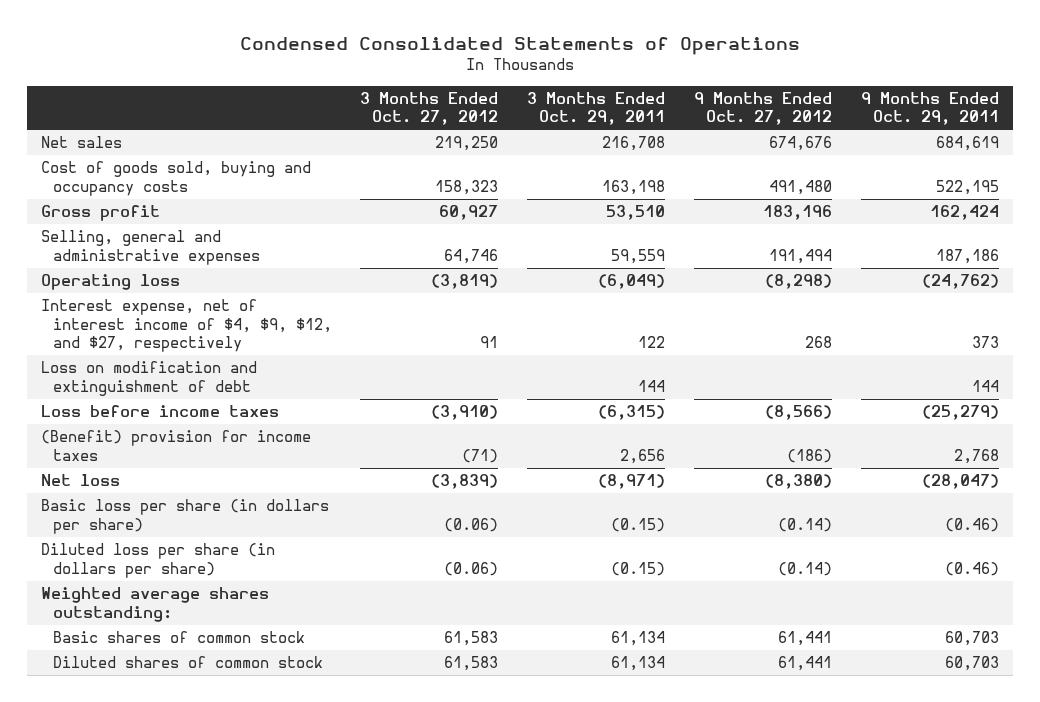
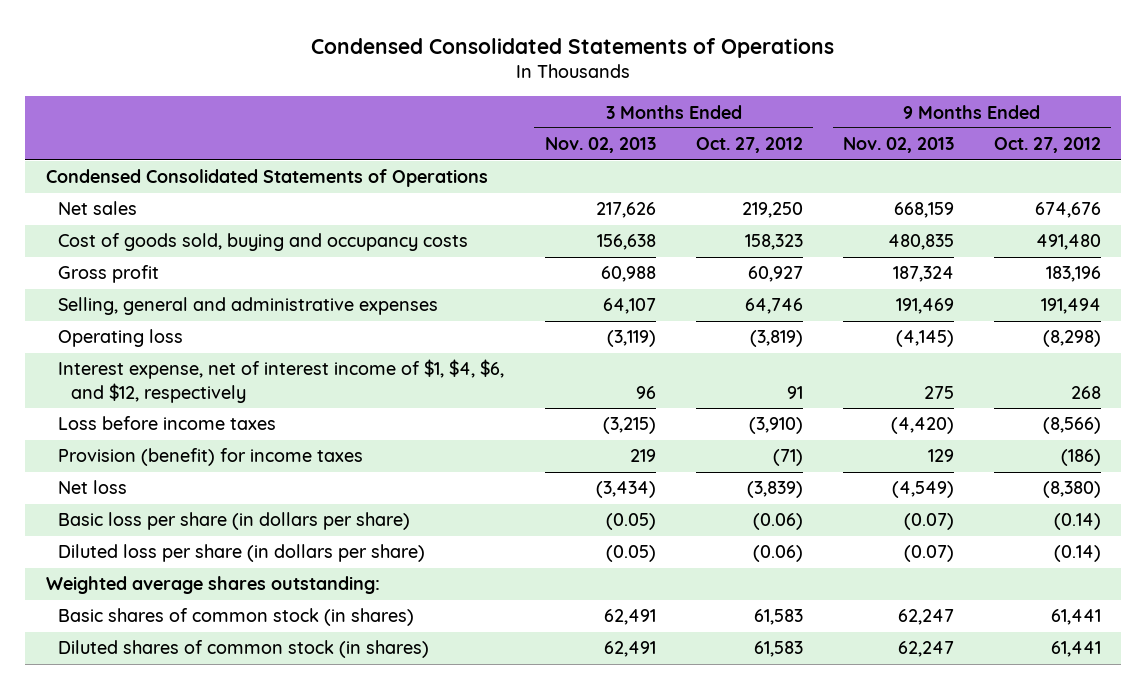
- | 3 Months Ended Oct. 27, 2012 | 3 Months Ended Oct. 29, 2011 | 9 Months Ended Oct. 27, 2012 | 9 Months Ended Oct. 29, 2011
+ | 3 Months Ended Nov. 02, 2013 | 3 Months Ended Oct. 27, 2012 | 9 Months Ended Nov. 02, 2013 | 9 Months Ended Oct. 27, 2012
+ Condensed Consolidated Statements of Operations
- Interest expense, net of interest income of $4, $9, $12, and $27, respectively | 91 | 122 | 268 | 373
- Loss on modification and extinguishment of debt | | 144 | | 144
+ Interest expense, net of interest income of $1, $4, $6, and $12, respectively | 96 | 91 | 275 | 268
- (Benefit) provision for income taxes | (71) | 2,656 | (186) | 2,768
+ Provision (benefit) for income taxes | 219 | (71) | 129 | (186)
- Basic shares of common stock | 61,583 | 61,134 | 61,441 | 60,703
- Diluted shares of common stock | 61,583 | 61,134 | 61,441 | 60,703
+ Basic shares of common stock (in shares) | 62,491 | 61,583 | 62,247 | 61,441
+ Diluted shares of common stock (in shares) | 62,491 | 61,583 | 62,247 | 61,441

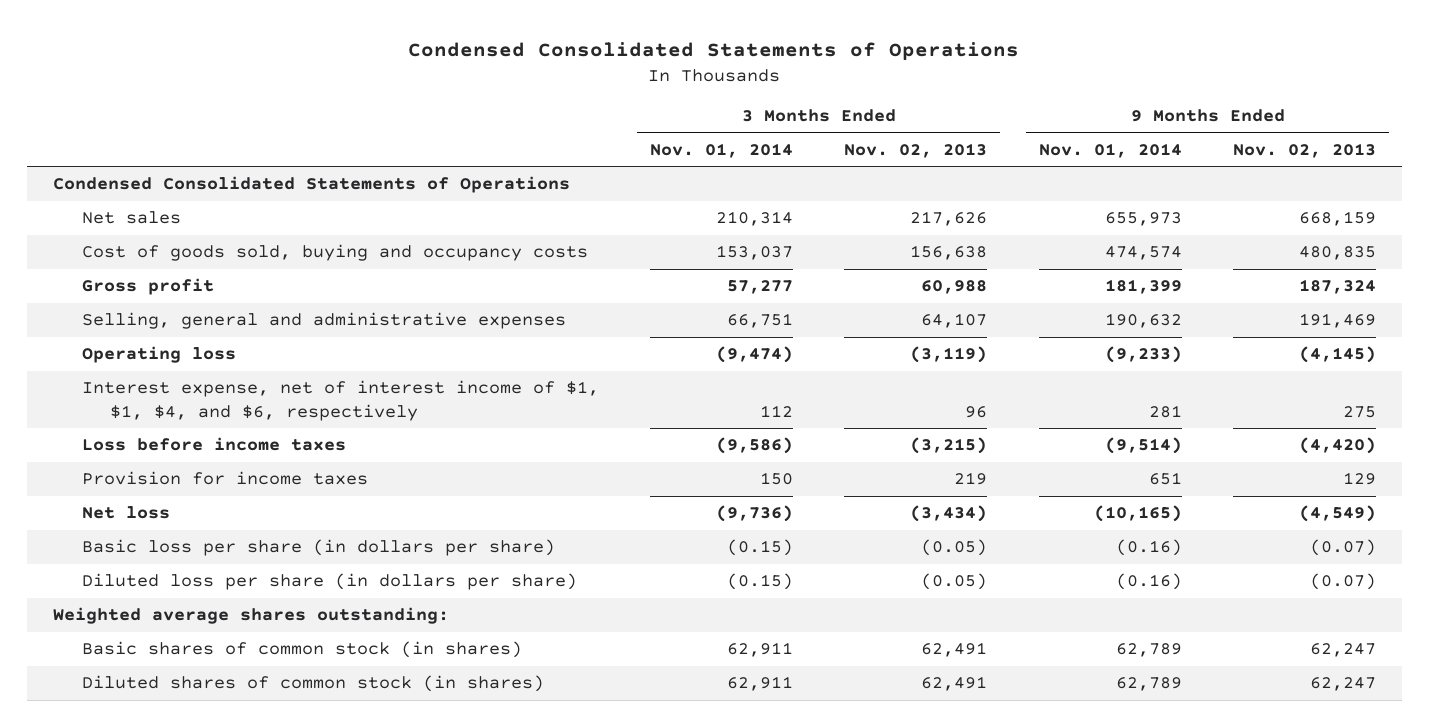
- | 3 Months Ended Nov. 02, 2013 | 3 Months Ended Oct. 27, 2012 | 9 Months Ended Nov. 02, 2013 | 9 Months Ended Oct. 27, 2012
+ | 3 Months Ended Nov. 01, 2014 | 3 Months Ended Nov. 02, 2013 | 9 Months Ended Nov. 01, 2014 | 9 Months Ended Nov. 02, 2013
- Interest expense, net of interest income of $1, $4, $6, and $12, respectively | 96 | 91 | 275 | 268
+ Interest expense, net of interest income of $1, $1, $4, and $6, respectively | 112 | 96 | 281 | 275
- Provision (benefit) for income taxes | 219 | (71) | 129 | (186)
+ Provision for income taxes | 150 | 219 | 651 | 129

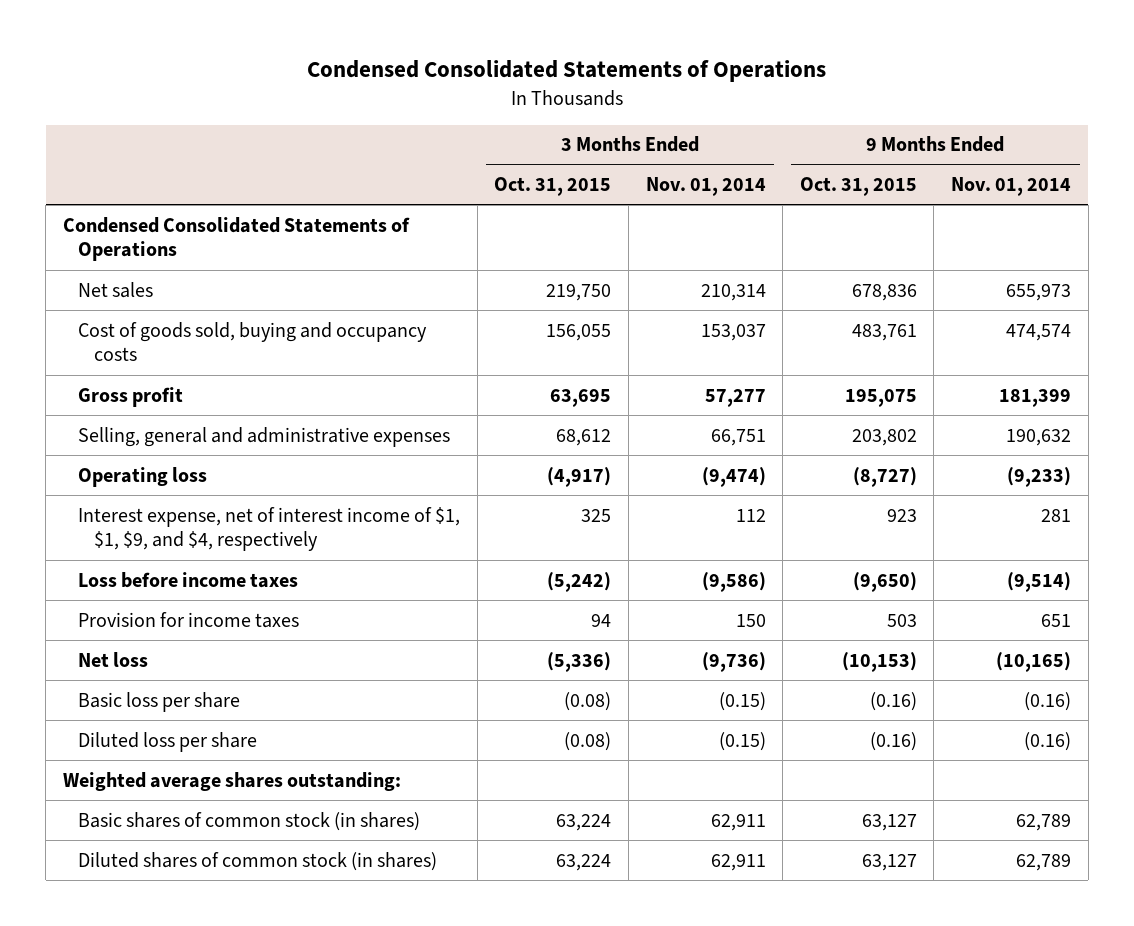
- | 3 Months Ended Nov. 01, 2014 | 3 Months Ended Nov. 02, 2013 | 9 Months Ended Nov. 01, 2014 | 9 Months Ended Nov. 02, 2013
+ | 3 Months Ended Oct. 31, 2015 | 3 Months Ended Nov. 01, 2014 | 9 Months Ended Oct. 31, 2015 | 9 Months Ended Nov. 01, 2014
- Interest expense, net of interest income of $1, $1, $4, and $6, respectively | 112 | 96 | 281 | 275
+ Interest expense, net of interest income of $1, $1, $9, and $4, respectively | 325 | 112 | 923 | 281
- Basic loss per share (in dollars per share) | (0.15) | (0.05) | (0.16) | (0.07)
- Diluted loss per share (in dollars per share) | (0.15) | (0.05) | (0.16) | (0.07)
+ Basic loss per share | (0.08) | (0.15) | (0.16) | (0.16)
+ Diluted loss per share | (0.08) | (0.15) | (0.16) | (0.16)

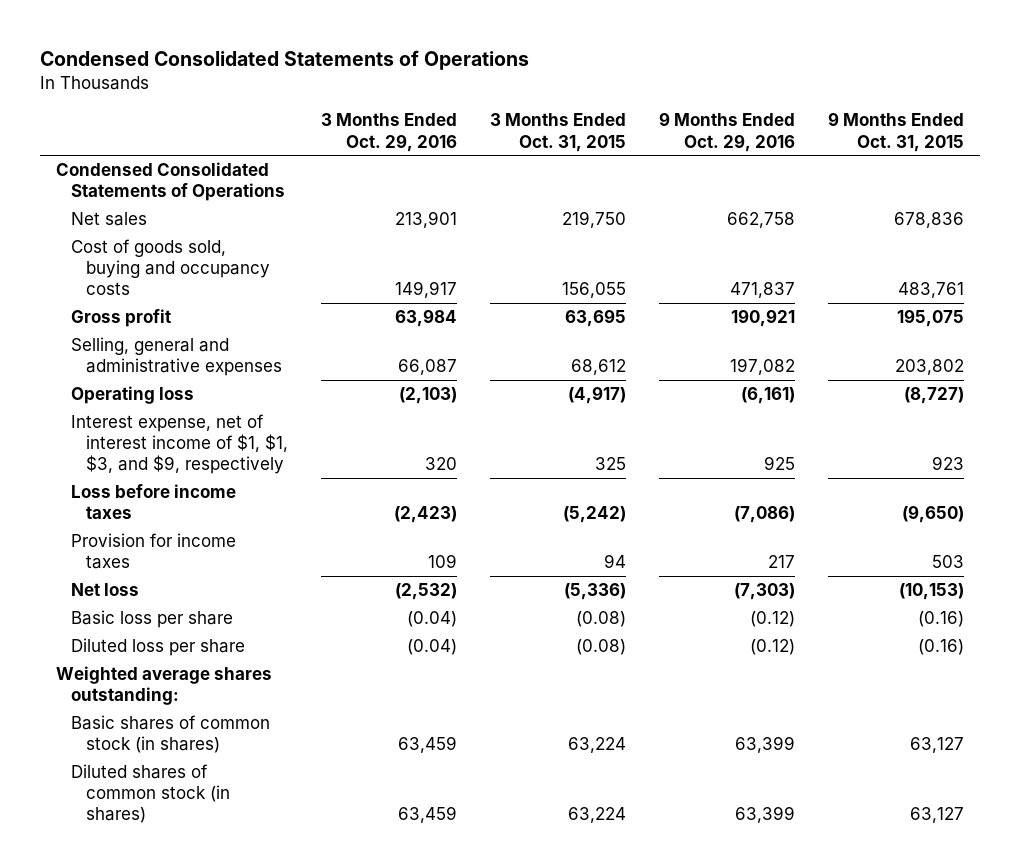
- | 3 Months Ended Oct. 31, 2015 | 3 Months Ended Nov. 01, 2014 | 9 Months Ended Oct. 31, 2015 | 9 Months Ended Nov. 01, 2014
+ | 3 Months Ended Oct. 29, 2016 | 3 Months Ended Oct. 31, 2015 | 9 Months Ended Oct. 29, 2016 | 9 Months Ended Oct. 31, 2015
- Interest expense, net of interest income of $1, $1, $9, and $4, respectively | 325 | 112 | 923 | 281
+ Interest expense, net of interest income of $1, $1, $3, and $9, respectively | 320 | 325 | 925 | 923

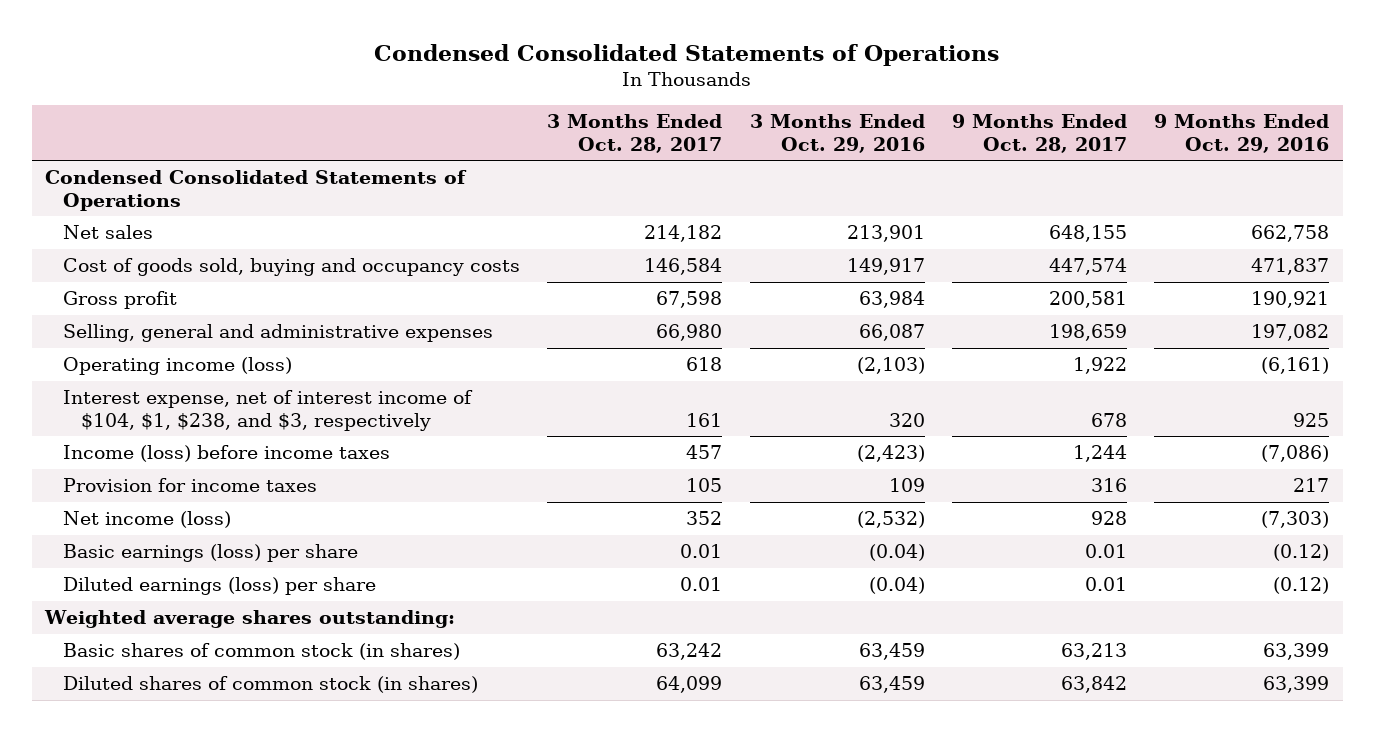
- | 3 Months Ended Oct. 29, 2016 | 3 Months Ended Oct. 31, 2015 | 9 Months Ended Oct. 29, 2016 | 9 Months Ended Oct. 31, 2015
+ | 3 Months Ended Oct. 28, 2017 | 3 Months Ended Oct. 29, 2016 | 9 Months Ended Oct. 28, 2017 | 9 Months Ended Oct. 29, 2016
- Operating loss | (2,103) | (4,917) | (6,161) | (8,727)
- Interest expense, net of interest income of $1, $1, $3, and $9, respectively | 320 | 325 | 925 | 923
- Loss before income taxes | (2,423) | (5,242) | (7,086) | (9,650)
+ Operating income (loss) | 618 | (2,103) | 1,922 | (6,161)
+ Interest expense, net of interest income of $104, $1, $238, and $3, respectively | 161 | 320 | 678 | 925
+ Income (loss) before income taxes | 457 | (2,423) | 1,244 | (7,086)
- Net loss | (2,532) | (5,336) | (7,303) | (10,153)
- Basic loss per share | (0.04) | (0.08) | (0.12) | (0.16)
- Diluted loss per share | (0.04) | (0.08) | (0.12) | (0.16)
+ Net income (loss) | 352 | (2,532) | 928 | (7,303)
+ Basic earnings (loss) per share | 0.01 | (0.04) | 0.01 | (0.12)
+ Diluted earnings (loss) per share | 0.01 | (0.04) | 0.01 | (0.12)

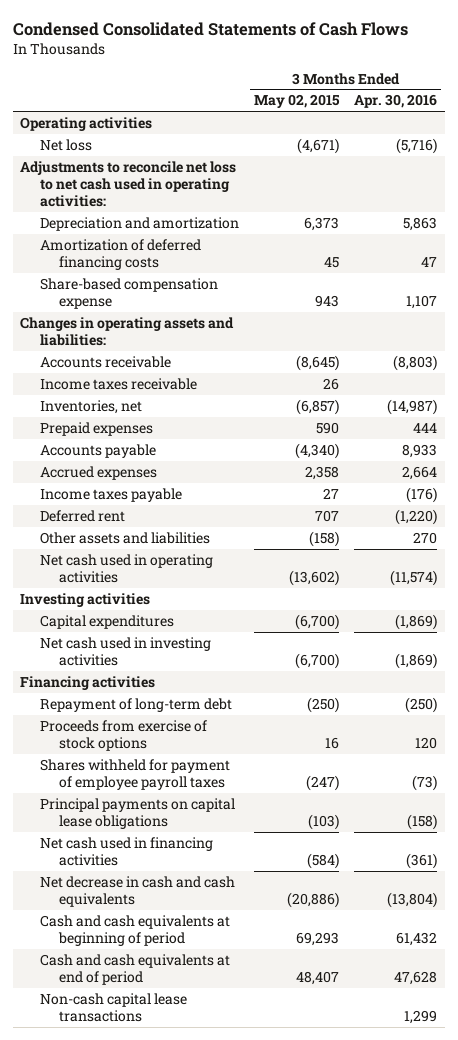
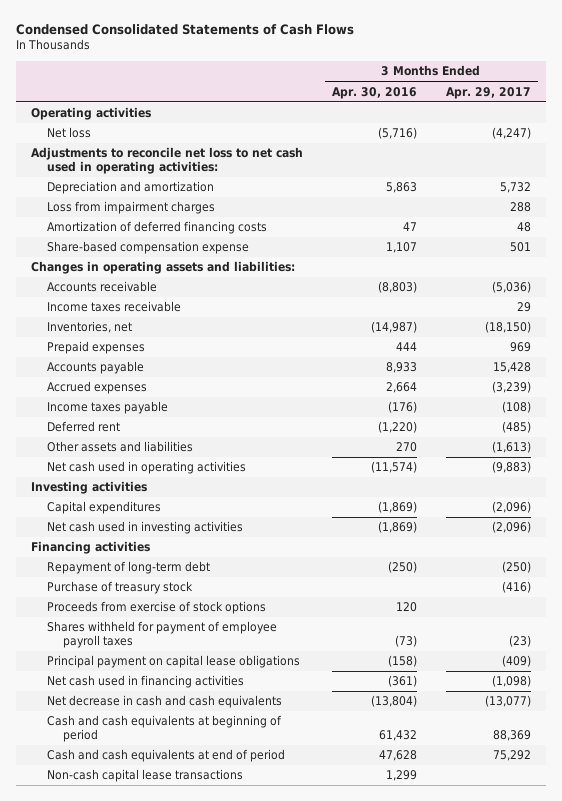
- | 3 Months Ended May 02, 2015 | 3 Months Ended Apr. 30, 2016
+ | 3 Months Ended Apr. 30, 2016 | 3 Months Ended Apr. 29, 2017
+ Loss from impairment charges | | 288
+ Purchase of treasury stock | | (416)
- Principal payments on capital lease obligations | (103) | (158)
+ Principal payment on capital lease obligations | (158) | (409)

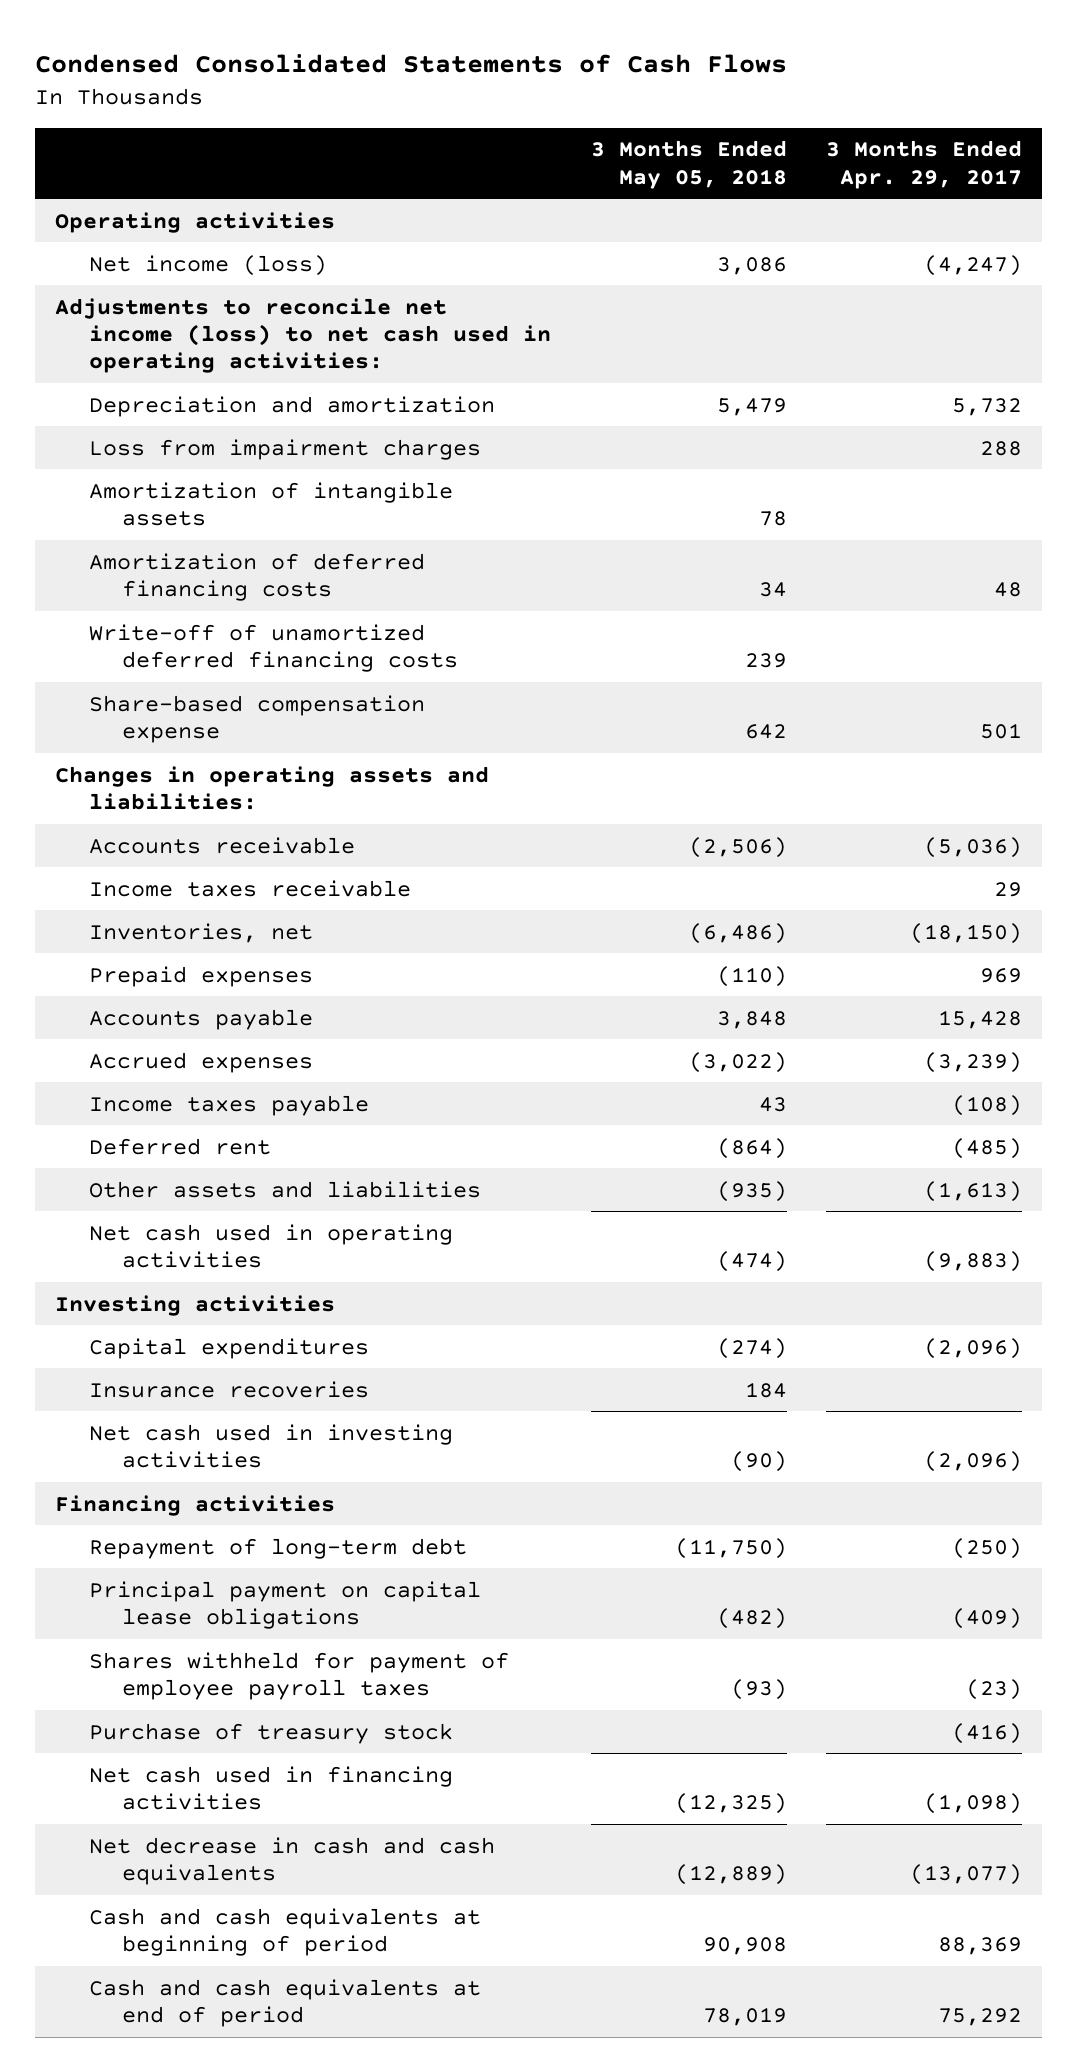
- | 3 Months Ended Apr. 30, 2016 | 3 Months Ended Apr. 29, 2017
+ | 3 Months Ended May 05, 2018 | 3 Months Ended Apr. 29, 2017
- Net loss | (5,716) | (4,247)
- Adjustments to reconcile net loss to net cash used in operating activities:
+ Net income (loss) | 3,086 | (4,247)
+ Adjustments to reconcile net income (loss) to net cash used in operating activities:
+ Amortization of intangible assets | 78 |
+ Write-off of unamortized deferred financing costs | 239 |
+ Insurance recoveries | 184 |
- Proceeds from exercise of stock options | 120 |
moved down: Shares withheld for payment of employee payroll taxes | (93) | (23)
moved down: Purchase of treasury stock | | (416)
- Non-cash capital lease transactions | 1,299 |

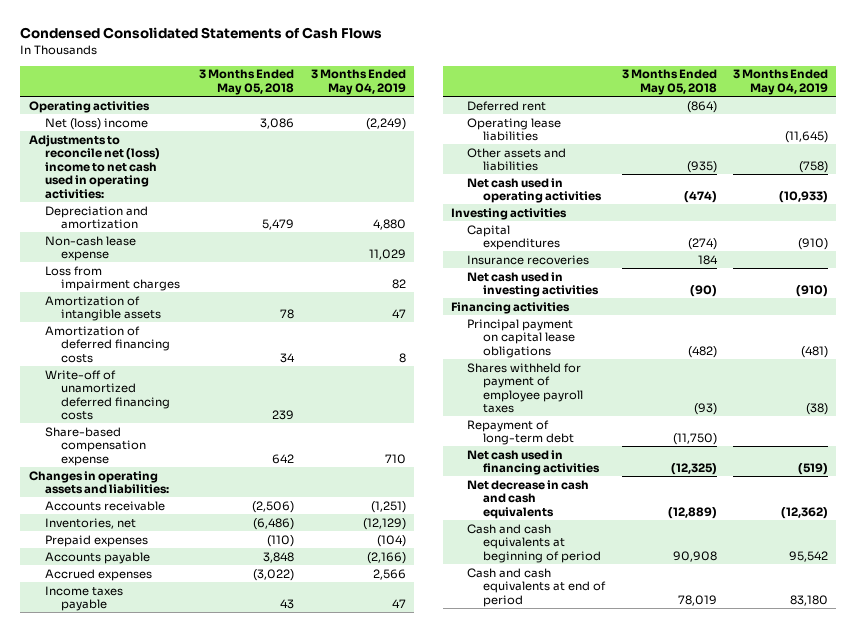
- | 3 Months Ended May 05, 2018 | 3 Months Ended Apr. 29, 2017
+ | 3 Months Ended May 05, 2018 | 3 Months Ended May 04, 2019
- Net income (loss) | 3,086 | (4,247)
- Adjustments to reconcile net income (loss) to net cash used in operating activities:
+ Net (loss) income | 3,086 | (2,249)
+ Adjustments to reconcile net (loss) income to net cash used in operating activities:
+ Non-cash lease expense | | 11,029
- Income taxes receivable | | 29
+ Operating lease liabilities | | (11,645)
- Purchase of treasury stock | | (416)
moved down: Repayment of long-term debt | (11,750) |

